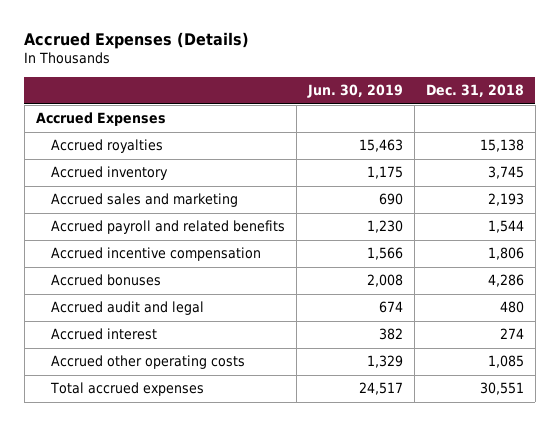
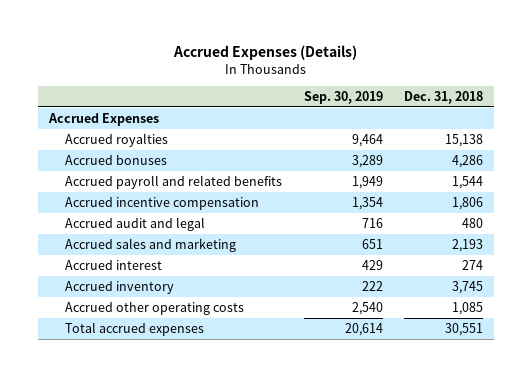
- | Jun. 30, 2019 | Dec. 31, 2018
+ | Sep. 30, 2019 | Dec. 31, 2018
moved up: Accrued bonuses | 3,289 | 4,286
moved down: Accrued sales and marketing | 651 | 2,193
moved down: Accrued inventory | 222 | 3,745

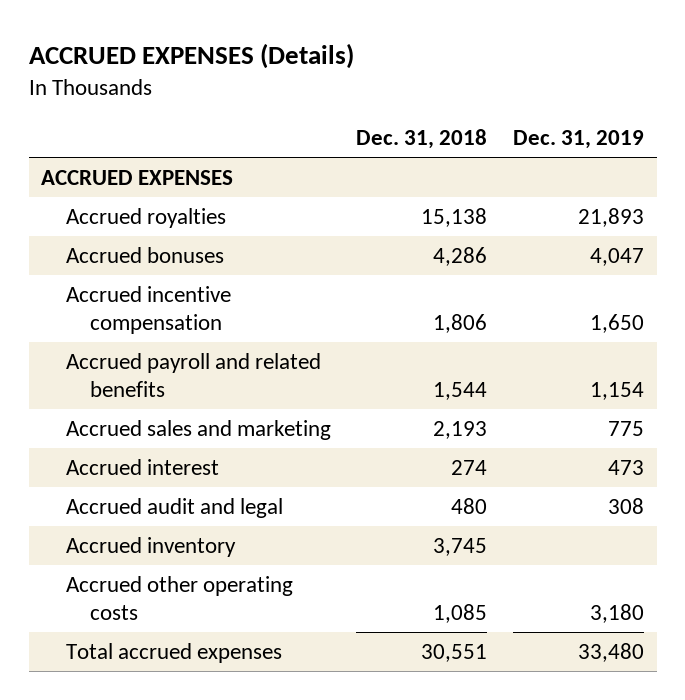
- Accrued Expenses (Details)
+ ACCRUED EXPENSES (Details)
- | Sep. 30, 2019 | Dec. 31, 2018
+ | Dec. 31, 2018 | Dec. 31, 2019
- Accrued Expenses
+ ACCRUED EXPENSES
moved down: Accrued payroll and related benefits | 1,544 | 1,154
moved down: Accrued audit and legal | 480 | 308

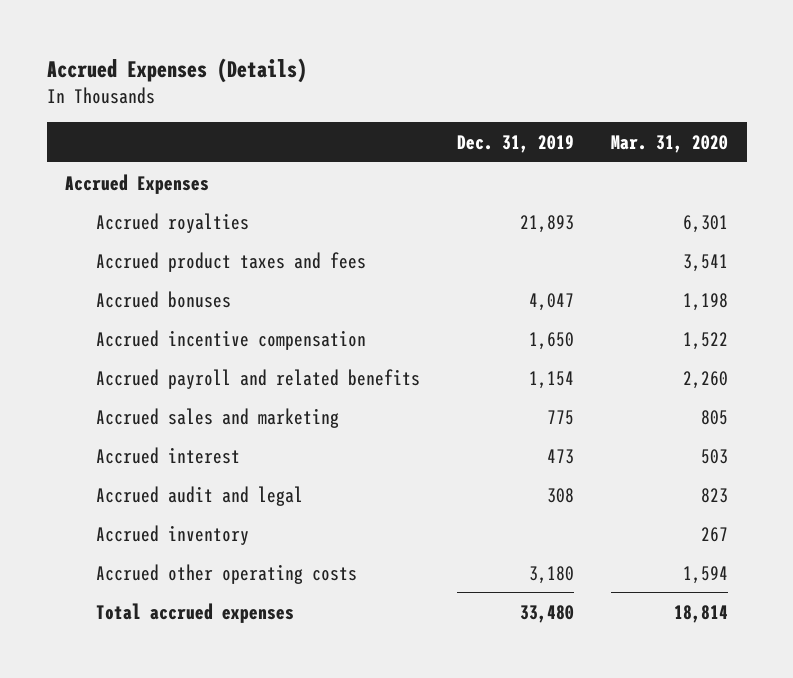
- ACCRUED EXPENSES (Details)
+ Accrued Expenses (Details)
- | Dec. 31, 2018 | Dec. 31, 2019
+ | Dec. 31, 2019 | Mar. 31, 2020
- ACCRUED EXPENSES
+ Accrued Expenses
+ Accrued product taxes and fees | | 3,541

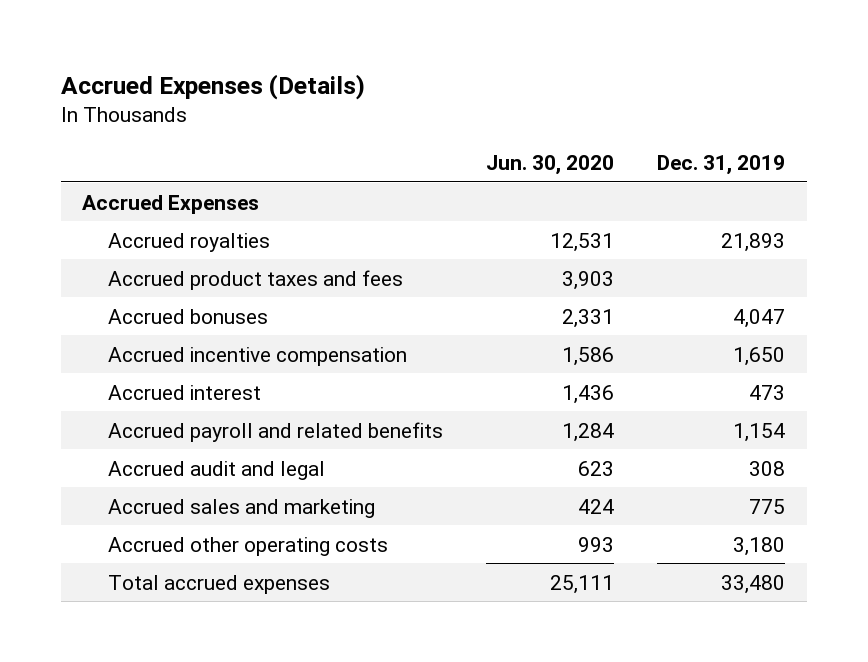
- | Dec. 31, 2019 | Mar. 31, 2020
+ | Jun. 30, 2020 | Dec. 31, 2019
moved down: Accrued payroll and related benefits | 1,284 | 1,154
- Accrued inventory | | 267
moved down: Accrued sales and marketing | 424 | 775

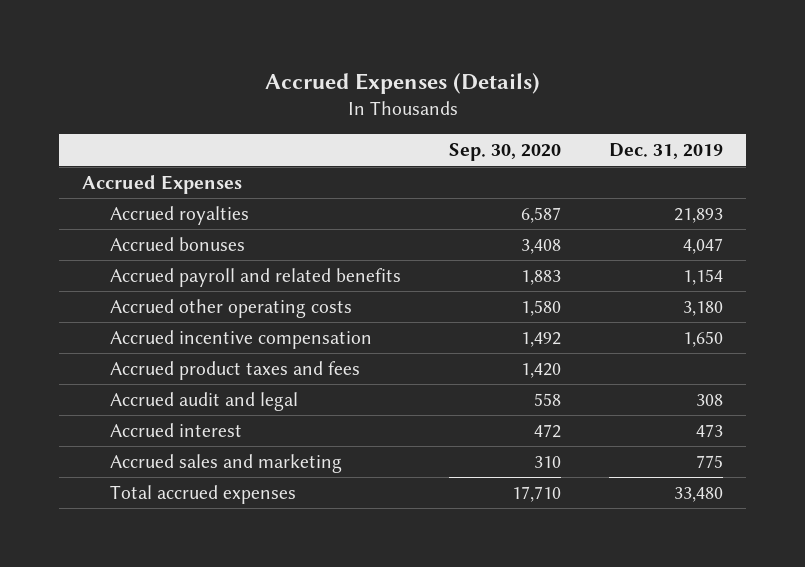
- | Jun. 30, 2020 | Dec. 31, 2019
+ | Sep. 30, 2020 | Dec. 31, 2019
moved up: Accrued other operating costs | 1,580 | 3,180
moved down: Accrued incentive compensation | 1,492 | 1,650
moved down: Accrued product taxes and fees | 1,420 |
moved down: Accrued interest | 472 | 473

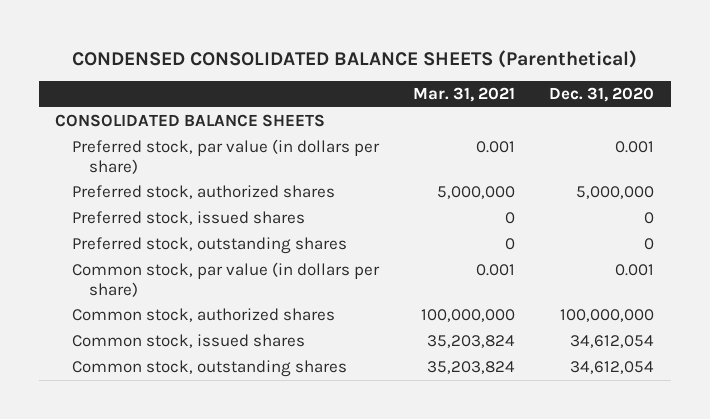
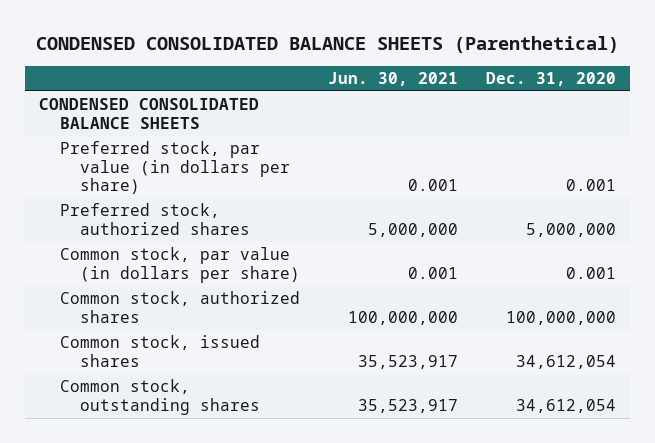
- | Mar. 31, 2021 | Dec. 31, 2020
+ | Jun. 30, 2021 | Dec. 31, 2020
- CONSOLIDATED BALANCE SHEETS
+ CONDENSED CONSOLIDATED BALANCE SHEETS
- Preferred stock, issued shares | 0 | 0
- Preferred stock, outstanding shares | 0 | 0

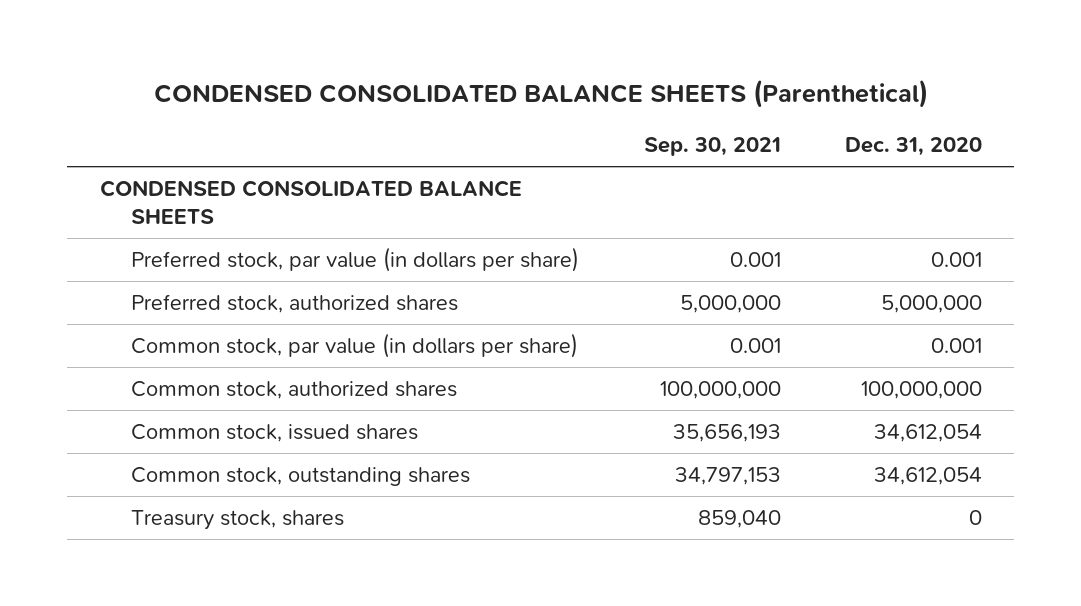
- | Jun. 30, 2021 | Dec. 31, 2020
+ | Sep. 30, 2021 | Dec. 31, 2020
+ Treasury stock, shares | 859,040 | 0

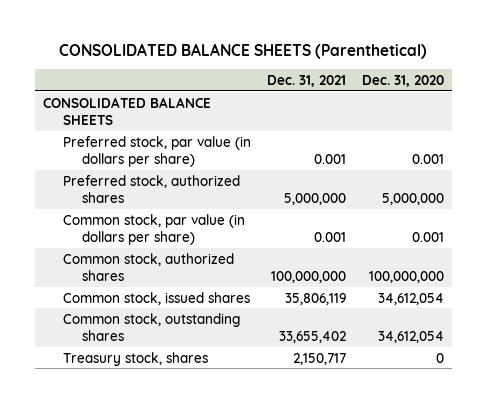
- CONDENSED CONSOLIDATED BALANCE SHEETS (Parenthetical)
+ CONSOLIDATED BALANCE SHEETS (Parenthetical)
- | Sep. 30, 2021 | Dec. 31, 2020
+ | Dec. 31, 2021 | Dec. 31, 2020
- CONDENSED CONSOLIDATED BALANCE SHEETS
+ CONSOLIDATED BALANCE SHEETS

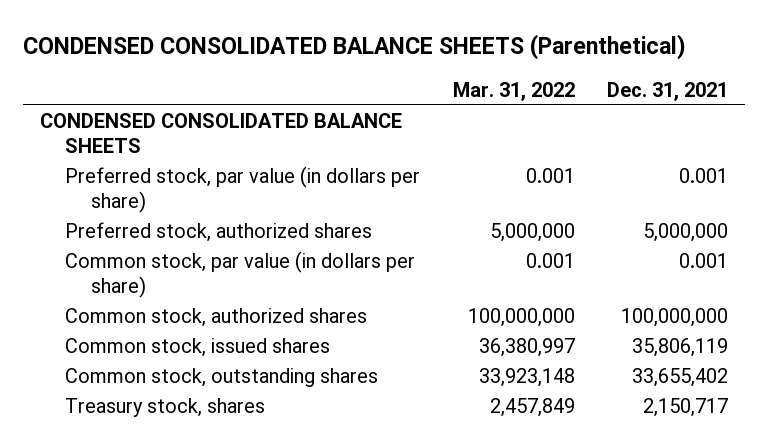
- CONSOLIDATED BALANCE SHEETS (Parenthetical)
+ CONDENSED CONSOLIDATED BALANCE SHEETS (Parenthetical)
- | Dec. 31, 2021 | Dec. 31, 2020
+ | Mar. 31, 2022 | Dec. 31, 2021
- CONSOLIDATED BALANCE SHEETS
+ CONDENSED CONSOLIDATED BALANCE SHEETS

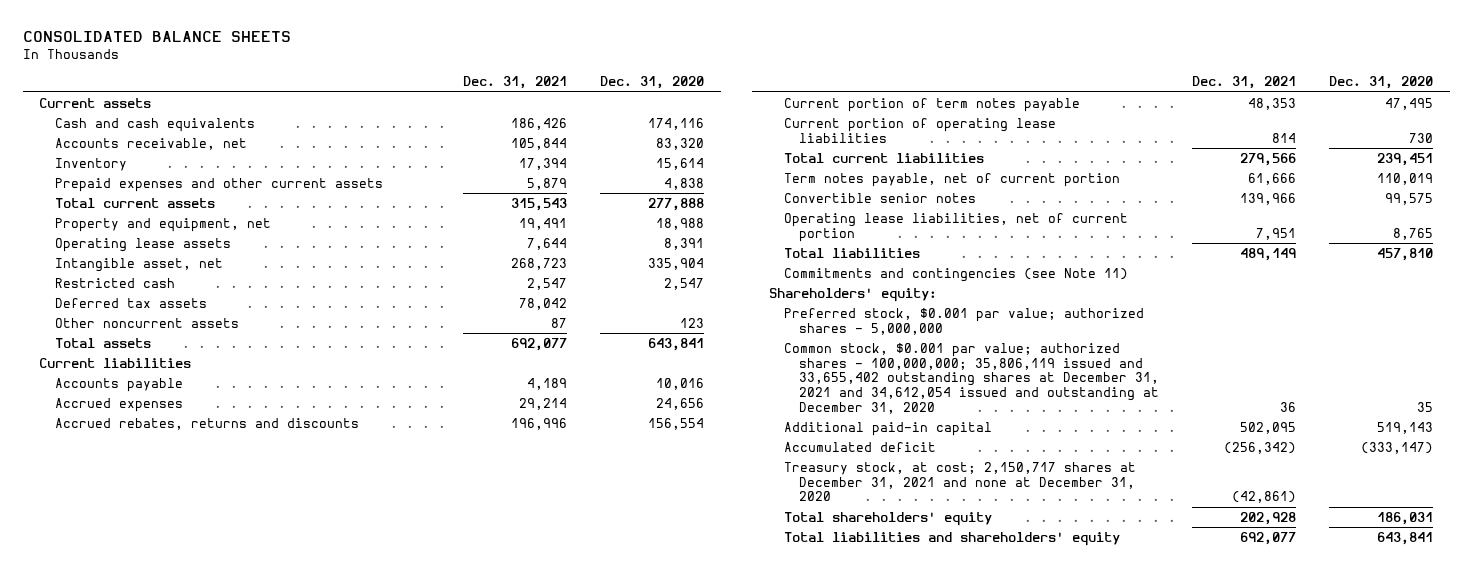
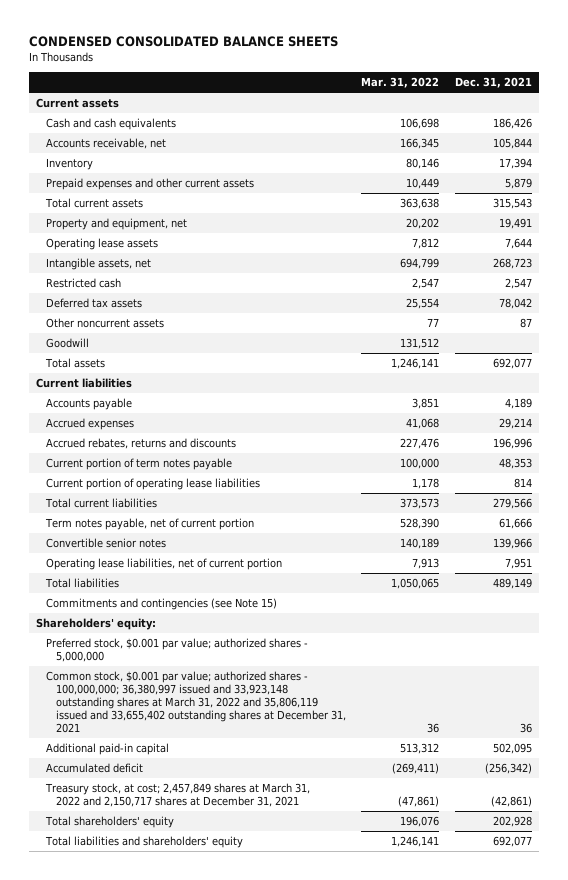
- CONSOLIDATED BALANCE SHEETS
+ CONDENSED CONSOLIDATED BALANCE SHEETS
- | Dec. 31, 2021 | Dec. 31, 2020
+ | Mar. 31, 2022 | Dec. 31, 2021
- Intangible asset, net | 268,723 | 335,904
+ Intangible assets, net | 694,799 | 268,723
+ Goodwill | 131,512 |
- Commitments and contingencies (see Note 11)
+ Commitments and contingencies (see Note 15)
- Common stock, $0.001 par value; authorized shares - 100,000,000; 35,806,119 issued and 33,655,402 outstanding shares at December 31, 2021 and 34,612,054 issued and outstanding at December 31, 2020 | 36 | 35
+ Common stock, $0.001 par value; authorized shares - 100,000,000; 36,380,997 issued and 33,923,148 outstanding shares at March 31, 2022 and 35,806,119 issued and 33,655,402 outstanding shares at December 31, 2021 | 36 | 36
- Treasury stock, at cost; 2,150,717 shares at December 31, 2021 and none at December 31, 2020 | (42,861) |
+ Treasury stock, at cost; 2,457,849 shares at March 31, 2022 and 2,150,717 shares at December 31, 2021 | (47,861) | (42,861)

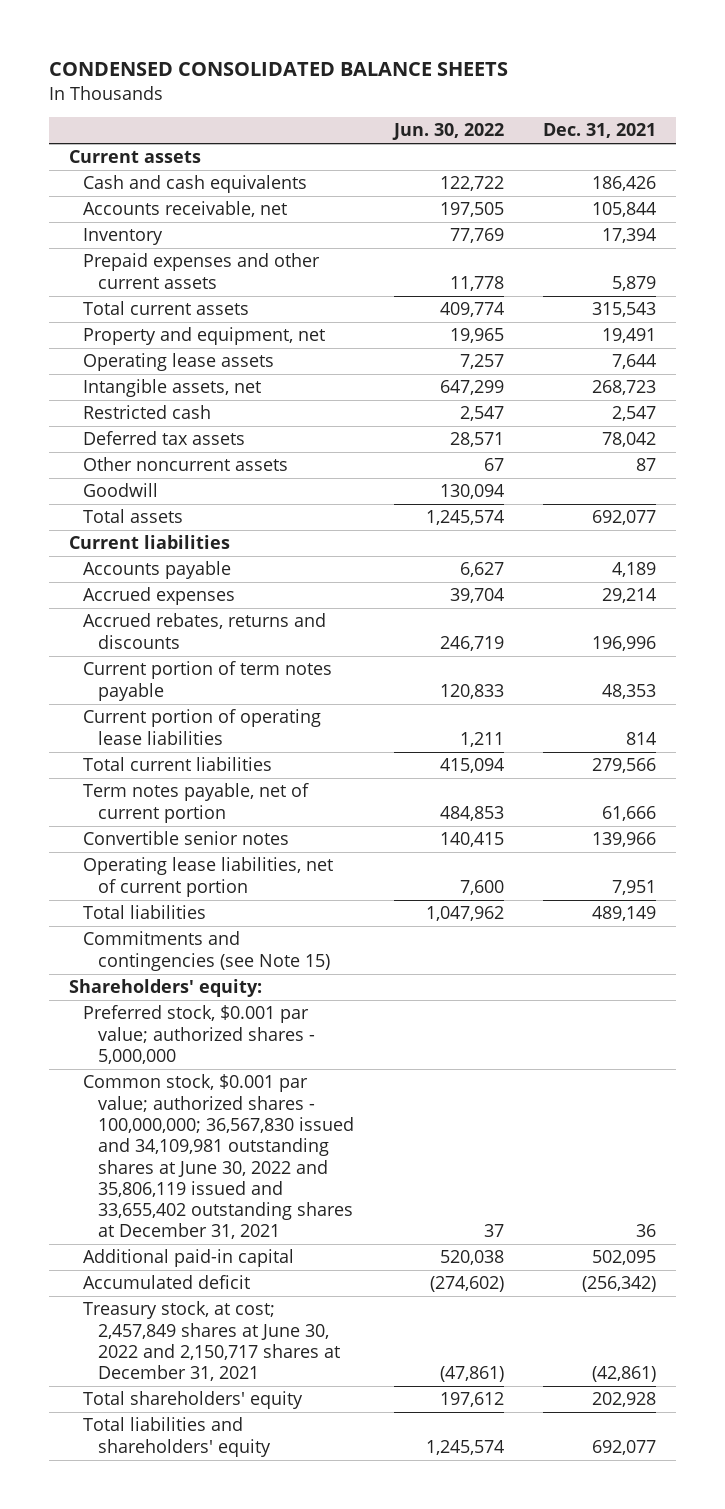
- | Mar. 31, 2022 | Dec. 31, 2021
+ | Jun. 30, 2022 | Dec. 31, 2021
- Common stock, $0.001 par value; authorized shares - 100,000,000; 36,380,997 issued and 33,923,148 outstanding shares at March 31, 2022 and 35,806,119 issued and 33,655,402 outstanding shares at December 31, 2021 | 36 | 36
+ Common stock, $0.001 par value; authorized shares - 100,000,000; 36,567,830 issued and 34,109,981 outstanding shares at June 30, 2022 and 35,806,119 issued and 33,655,402 outstanding shares at December 31, 2021 | 37 | 36
- Treasury stock, at cost; 2,457,849 shares at March 31, 2022 and 2,150,717 shares at December 31, 2021 | (47,861) | (42,861)
+ Treasury stock, at cost; 2,457,849 shares at June 30, 2022 and 2,150,717 shares at December 31, 2021 | (47,861) | (42,861)

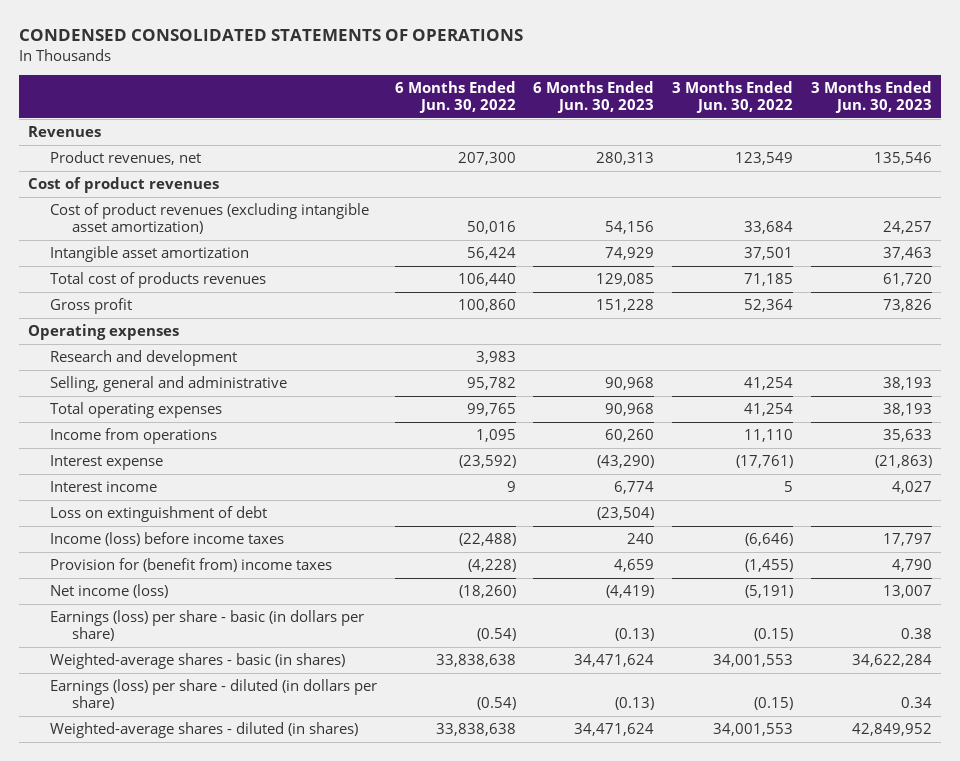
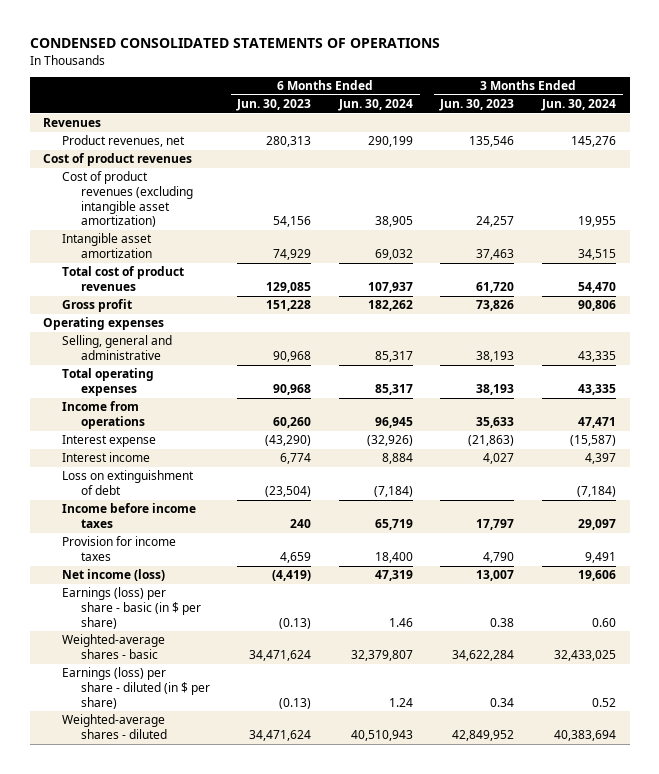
- | 6 Months Ended Jun. 30, 2022 | 6 Months Ended Jun. 30, 2023 | 3 Months Ended Jun. 30, 2022 | 3 Months Ended Jun. 30, 2023
+ | 6 Months Ended Jun. 30, 2023 | 6 Months Ended Jun. 30, 2024 | 3 Months Ended Jun. 30, 2023 | 3 Months Ended Jun. 30, 2024
- Total cost of products revenues | 106,440 | 129,085 | 71,185 | 61,720
+ Total cost of product revenues | 129,085 | 107,937 | 61,720 | 54,470
- Research and development | 3,983 | | |
- Income (loss) before income taxes | (22,488) | 240 | (6,646) | 17,797
- Provision for (benefit from) income taxes | (4,228) | 4,659 | (1,455) | 4,790
+ Income before income taxes | 240 | 65,719 | 17,797 | 29,097
+ Provision for income taxes | 4,659 | 18,400 | 4,790 | 9,491
- Earnings (loss) per share - basic (in dollars per share) | (0.54) | (0.13) | (0.15) | 0.38
- Weighted-average shares - basic (in shares) | 33,838,638 | 34,471,624 | 34,001,553 | 34,622,284
- Earnings (loss) per share - diluted (in dollars per share) | (0.54) | (0.13) | (0.15) | 0.34
- Weighted-average shares - diluted (in shares) | 33,838,638 | 34,471,624 | 34,001,553 | 42,849,952
+ Earnings (loss) per share - basic (in $ per share) | (0.13) | 1.46 | 0.38 | 0.60
+ Weighted-average shares - basic | 34,471,624 | 32,379,807 | 34,622,284 | 32,433,025
+ Earnings (loss) per share - diluted (in $ per share) | (0.13) | 1.24 | 0.34 | 0.52
+ Weighted-average shares - diluted | 34,471,624 | 40,510,943 | 42,849,952 | 40,383,694

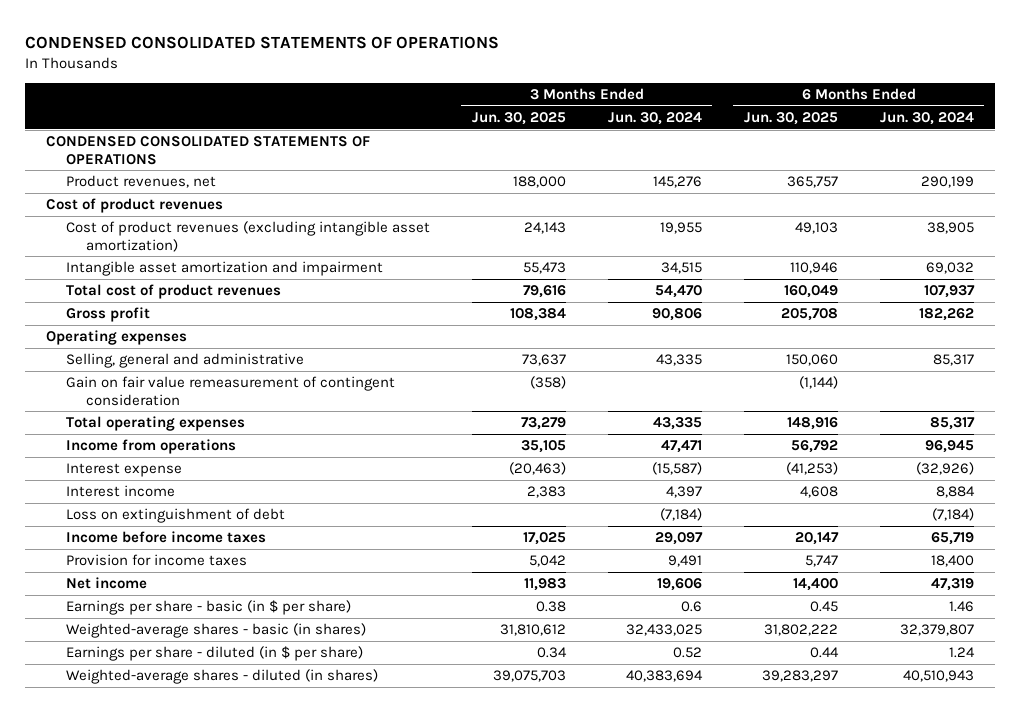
- | 6 Months Ended Jun. 30, 2023 | 6 Months Ended Jun. 30, 2024 | 3 Months Ended Jun. 30, 2023 | 3 Months Ended Jun. 30, 2024
+ | 3 Months Ended Jun. 30, 2025 | 3 Months Ended Jun. 30, 2024 | 6 Months Ended Jun. 30, 2025 | 6 Months Ended Jun. 30, 2024
- Revenues
+ CONDENSED CONSOLIDATED STATEMENTS OF OPERATIONS
- Intangible asset amortization | 74,929 | 69,032 | 37,463 | 34,515
+ Intangible asset amortization and impairment | 55,473 | 34,515 | 110,946 | 69,032
+ Gain on fair value remeasurement of contingent consideration | (358) | | (1,144) |
- Net income (loss) | (4,419) | 47,319 | 13,007 | 19,606
- Earnings (loss) per share - basic (in $ per share) | (0.13) | 1.46 | 0.38 | 0.60
- Weighted-average shares - basic | 34,471,624 | 32,379,807 | 34,622,284 | 32,433,025
- Earnings (loss) per share - diluted (in $ per share) | (0.13) | 1.24 | 0.34 | 0.52
- Weighted-average shares - diluted | 34,471,624 | 40,510,943 | 42,849,952 | 40,383,694
+ Net income | 11,983 | 19,606 | 14,400 | 47,319
+ Earnings per share - basic (in $ per share) | 0.38 | 0.6 | 0.45 | 1.46
+ Weighted-average shares - basic (in shares) | 31,810,612 | 32,433,025 | 31,802,222 | 32,379,807
+ Earnings per share - diluted (in $ per share) | 0.34 | 0.52 | 0.44 | 1.24
+ Weighted-average shares - diluted (in shares) | 39,075,703 | 40,383,694 | 39,283,297 | 40,510,943

